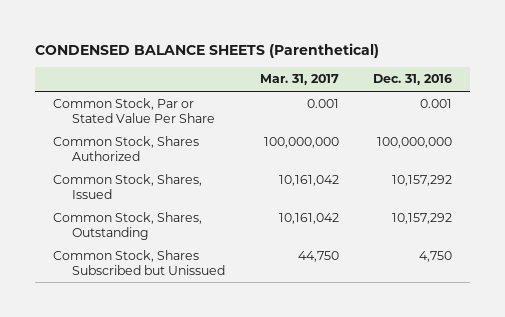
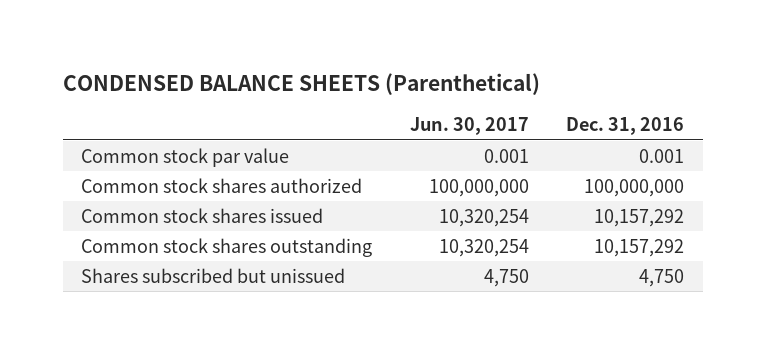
- | Mar. 31, 2017 | Dec. 31, 2016
+ | Jun. 30, 2017 | Dec. 31, 2016
- Common Stock, Par or Stated Value Per Share | 0.001 | 0.001
- Common Stock, Shares Authorized | 100,000,000 | 100,000,000
- Common Stock, Shares, Issued | 10,161,042 | 10,157,292
- Common Stock, Shares, Outstanding | 10,161,042 | 10,157,292
- Common Stock, Shares Subscribed but Unissued | 44,750 | 4,750
+ Common stock par value | 0.001 | 0.001
+ Common stock shares authorized | 100,000,000 | 100,000,000
+ Common stock shares issued | 10,320,254 | 10,157,292
+ Common stock shares outstanding | 10,320,254 | 10,157,292
+ Shares subscribed but unissued | 4,750 | 4,750

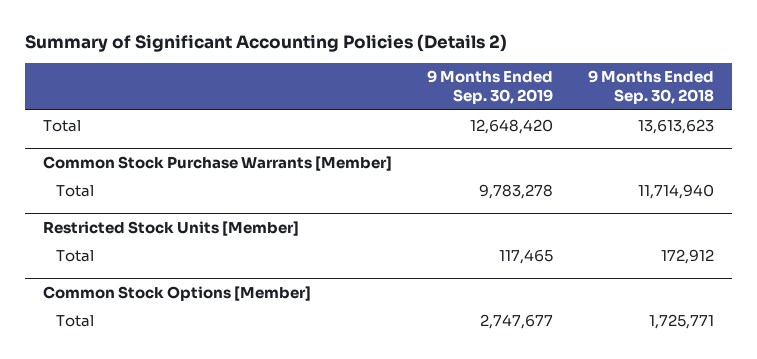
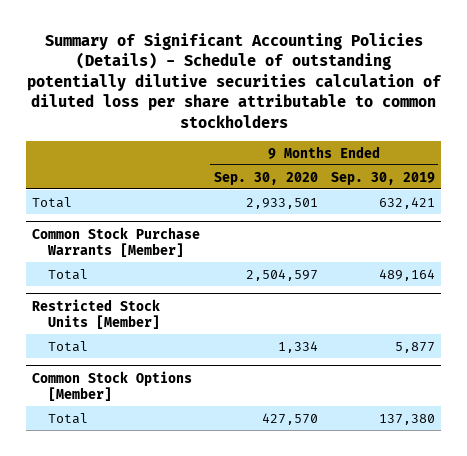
- Summary of Significant Accounting Policies (Details 2)
+ Summary of Significant Accounting Policies (Details) - Schedule of outstanding potentially dilutive securities calculation of diluted loss per share attributable to common stockholders
- | 9 Months Ended Sep. 30, 2019 | 9 Months Ended Sep. 30, 2018
+ | 9 Months Ended Sep. 30, 2020 | 9 Months Ended Sep. 30, 2019
- Total | 12,648,420 | 13,613,623
+ Total | 2,933,501 | 632,421
@ Common Stock Purchase Warrants [Member]
- Total | 9,783,278 | 11,714,940
+ Total | 2,504,597 | 489,164
@ Restricted Stock Units [Member]
- Total | 117,465 | 172,912
+ Total | 1,334 | 5,877
@ Common Stock Options [Member]
- Total | 2,747,677 | 1,725,771
+ Total | 427,570 | 137,380

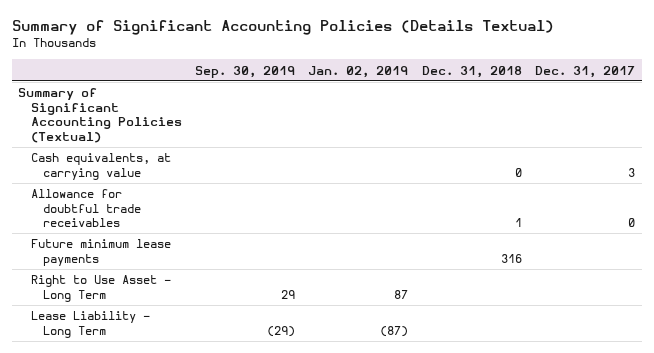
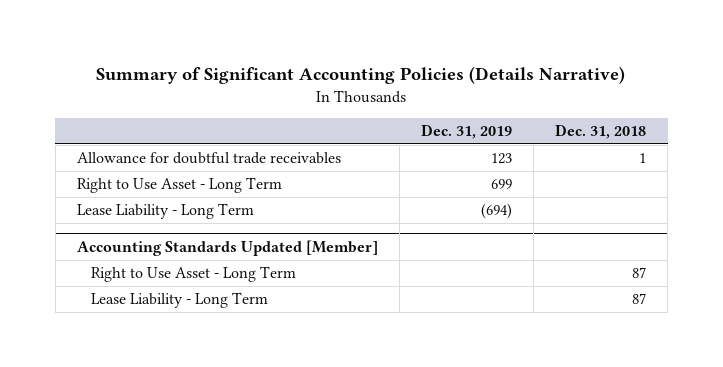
- Summary of Significant Accounting Policies (Details Textual)
+ Summary of Significant Accounting Policies (Details Narrative)
- | Sep. 30, 2019 | Jan. 02, 2019 | Dec. 31, 2018 | Dec. 31, 2017
+ | Dec. 31, 2019 | Dec. 31, 2018
- Summary of Significant Accounting Policies (Textual)
- Cash equivalents, at carrying value | | | 0 | 3
- Future minimum lease payments | | | 316 |
+ Accounting Standards Updated [Member]
+ Right to Use Asset - Long Term | | 87
+ Lease Liability - Long Term | | 87

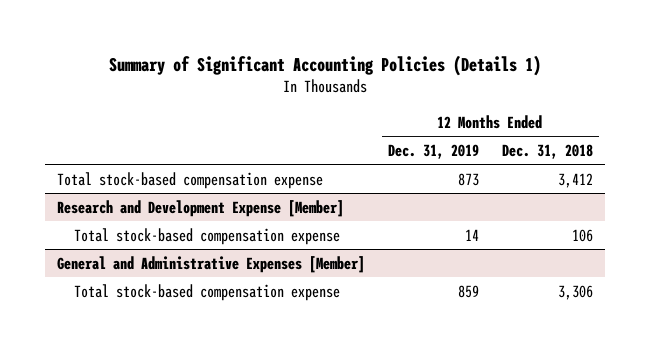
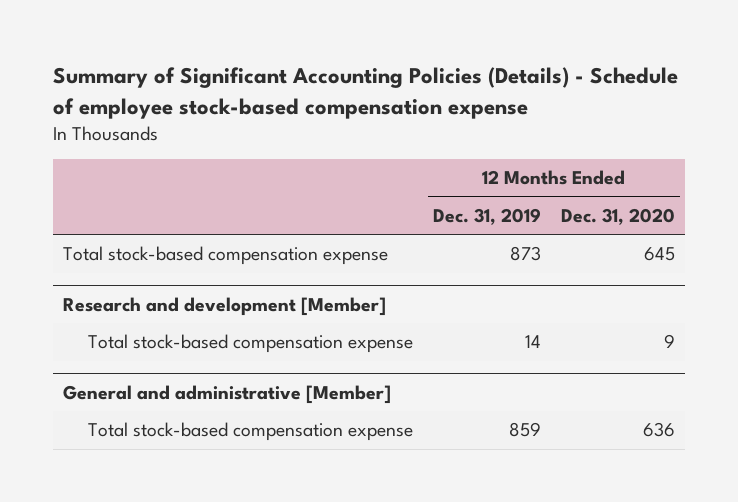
- Summary of Significant Accounting Policies (Details 1)
+ Summary of Significant Accounting Policies (Details) - Schedule of employee stock-based compensation expense
- | 12 Months Ended Dec. 31, 2019 | 12 Months Ended Dec. 31, 2018
+ | 12 Months Ended Dec. 31, 2019 | 12 Months Ended Dec. 31, 2020
- Research and Development Expense [Member]
+ Research and development [Member]
- General and Administrative Expenses [Member]
+ General and administrative [Member]

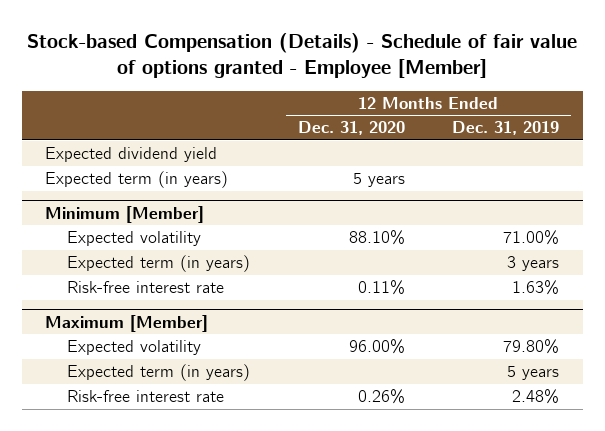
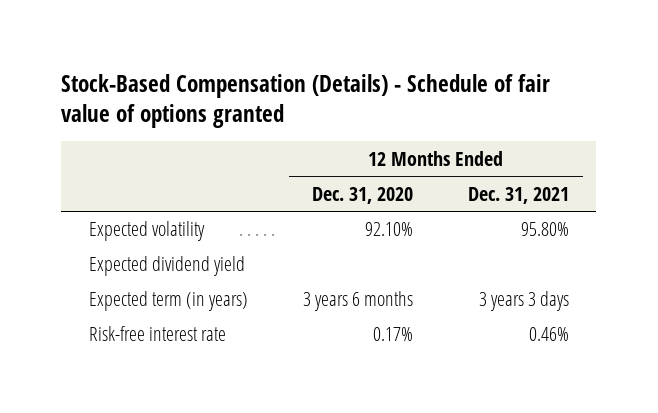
- Stock-based Compensation (Details) - Schedule of fair value of options granted - Employee [Member]
+ Stock-Based Compensation (Details) - Schedule of fair value of options granted
- | 12 Months Ended Dec. 31, 2020 | 12 Months Ended Dec. 31, 2019
+ | 12 Months Ended Dec. 31, 2020 | 12 Months Ended Dec. 31, 2021
+ Expected volatility | 92.10% | 95.80%
- Expected term (in years) | 5 years |
- Minimum [Member]
- Expected volatility | 88.10% | 71.00%
- Expected term (in years) | | 3 years
- Risk-free interest rate | 0.11% | 1.63%
- Maximum [Member]
- Expected volatility | 96.00% | 79.80%
- Expected term (in years) | | 5 years
- Risk-free interest rate | 0.26% | 2.48%
+ Expected term (in years) | 3 years 6 months | 3 years 3 days
+ Risk-free interest rate | 0.17% | 0.46%

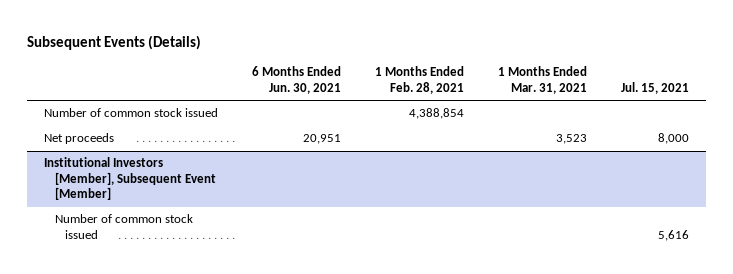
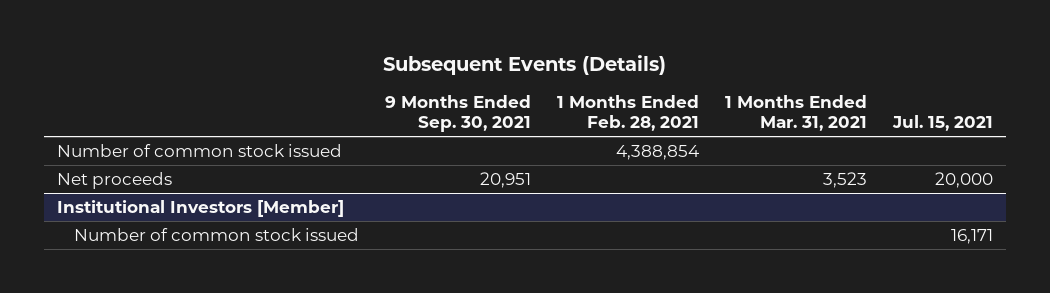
- | 6 Months Ended Jun. 30, 2021 | 1 Months Ended Feb. 28, 2021 | 1 Months Ended Mar. 31, 2021 | Jul. 15, 2021
+ | 9 Months Ended Sep. 30, 2021 | 1 Months Ended Feb. 28, 2021 | 1 Months Ended Mar. 31, 2021 | Jul. 15, 2021
- Net proceeds | 20,951 | | 3,523 | 8,000
- Institutional Investors [Member], Subsequent Event [Member]
- Number of common stock issued | | | | 5,616
+ Net proceeds | 20,951 | | 3,523 | 20,000
+ Institutional Investors [Member]
+ Number of common stock issued | | | | 16,171

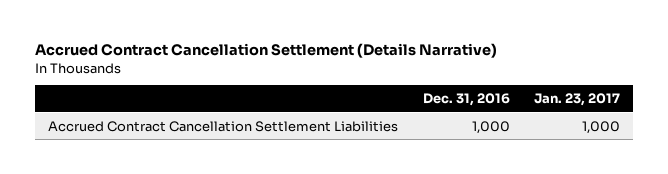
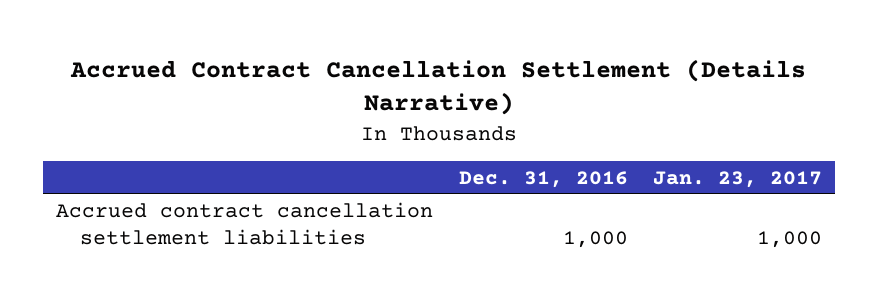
- Accrued Contract Cancellation Settlement Liabilities | 1,000 | 1,000
+ Accrued contract cancellation settlement liabilities | 1,000 | 1,000

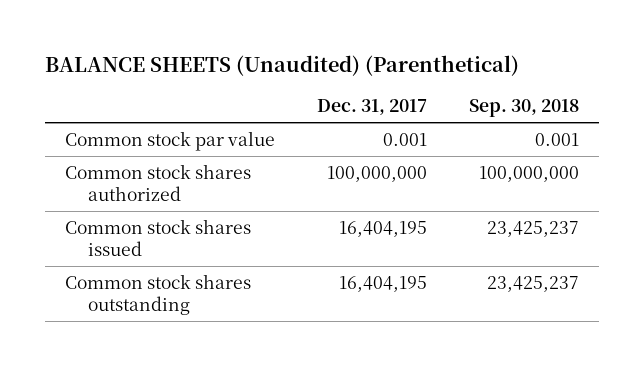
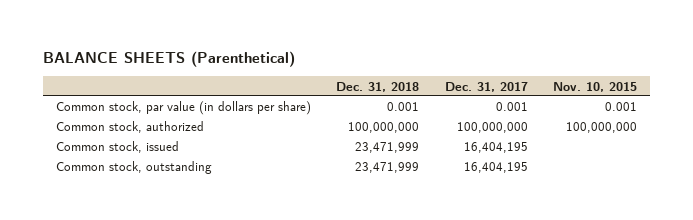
- BALANCE SHEETS (Unaudited) (Parenthetical)
+ BALANCE SHEETS (Parenthetical)
- | Dec. 31, 2017 | Sep. 30, 2018
+ | Dec. 31, 2018 | Dec. 31, 2017 | Nov. 10, 2015
- Common stock par value | 0.001 | 0.001
- Common stock shares authorized | 100,000,000 | 100,000,000
- Common stock shares issued | 16,404,195 | 23,425,237
- Common stock shares outstanding | 16,404,195 | 23,425,237
+ Common stock, par value (in dollars per share) | 0.001 | 0.001 | 0.001
+ Common stock, authorized | 100,000,000 | 100,000,000 | 100,000,000
+ Common stock, issued | 23,471,999 | 16,404,195 |
+ Common stock, outstanding | 23,471,999 | 16,404,195 |

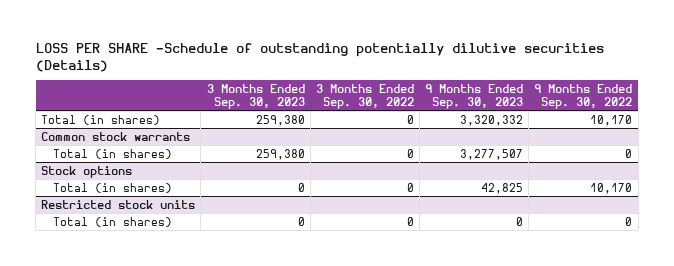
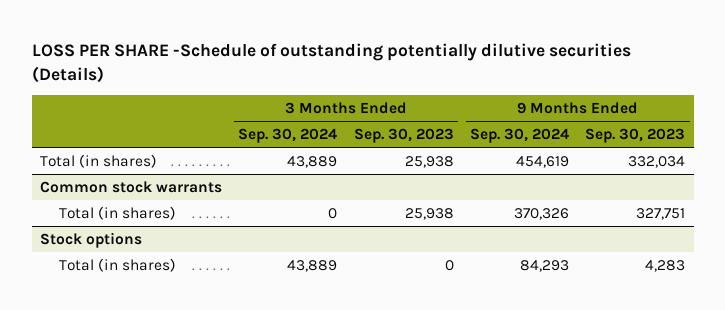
- | 3 Months Ended Sep. 30, 2023 | 3 Months Ended Sep. 30, 2022 | 9 Months Ended Sep. 30, 2023 | 9 Months Ended Sep. 30, 2022
+ | 3 Months Ended Sep. 30, 2024 | 3 Months Ended Sep. 30, 2023 | 9 Months Ended Sep. 30, 2024 | 9 Months Ended Sep. 30, 2023
- Total (in shares) | 259,380 | 0 | 3,320,332 | 10,170
+ Total (in shares) | 43,889 | 25,938 | 454,619 | 332,034
@ Common stock warrants
- Total (in shares) | 259,380 | 0 | 3,277,507 | 0
+ Total (in shares) | 0 | 25,938 | 370,326 | 327,751
@ Stock options
- Total (in shares) | 0 | 0 | 42,825 | 10,170
- Restricted stock units
- Total (in shares) | 0 | 0 | 0 | 0
@ Stock options
+ Total (in shares) | 43,889 | 0 | 84,293 | 4,283

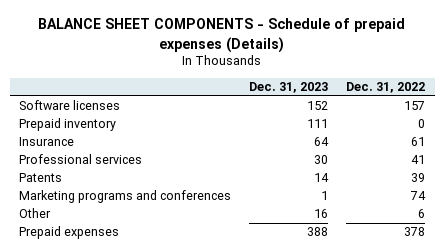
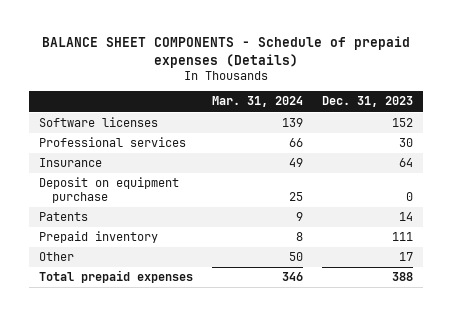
- | Dec. 31, 2023 | Dec. 31, 2022
+ | Mar. 31, 2024 | Dec. 31, 2023
moved down: Insurance | 49 | 64
+ Deposit on equipment purchase | 25 | 0
- Marketing programs and conferences | 1 | 74
- Other | 16 | 6
- Prepaid expenses | 388 | 378
moved down: Prepaid inventory | 8 | 111
+ Other | 50 | 17
+ Total prepaid expenses | 346 | 388

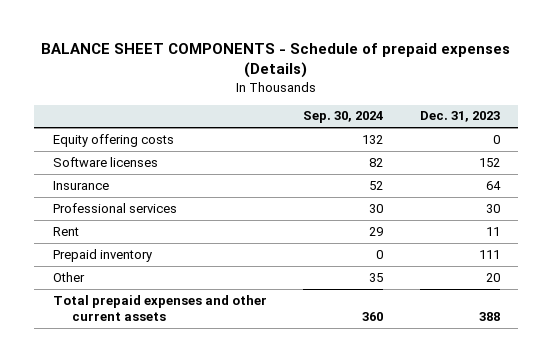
- | Mar. 31, 2024 | Dec. 31, 2023
+ | Sep. 30, 2024 | Dec. 31, 2023
+ Equity offering costs | 132 | 0
- Deposit on equipment purchase | 25 | 0
- Patents | 9 | 14
moved down: Professional services | 30 | 30
+ Rent | 29 | 11
- Other | 50 | 17
- Total prepaid expenses | 346 | 388
+ Other | 35 | 20
+ Total prepaid expenses and other current assets | 360 | 388

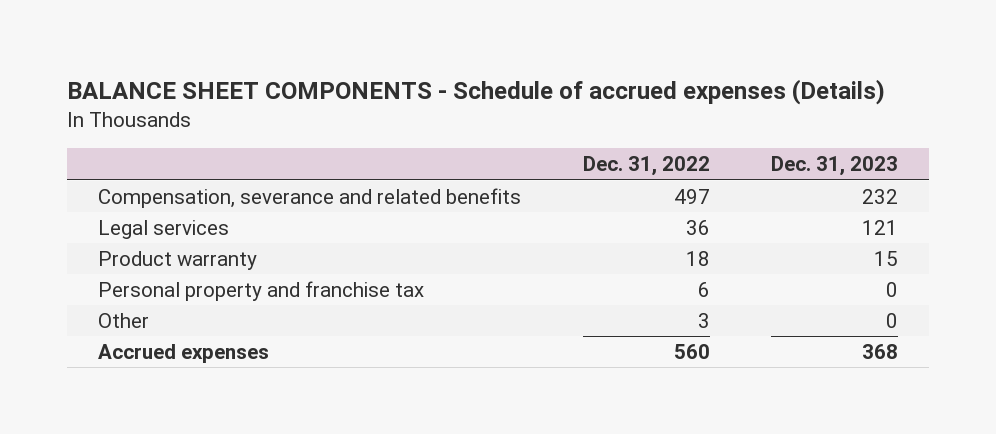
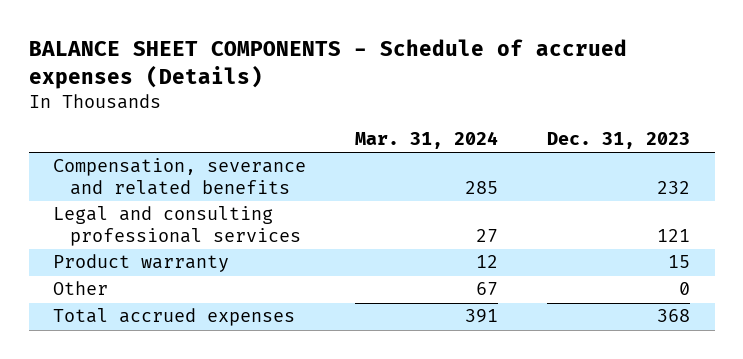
- | Dec. 31, 2022 | Dec. 31, 2023
+ | Mar. 31, 2024 | Dec. 31, 2023
- Legal services | 36 | 121
+ Legal and consulting professional services | 27 | 121
- Personal property and franchise tax | 6 | 0
- Accrued expenses | 560 | 368
+ Total accrued expenses | 391 | 368

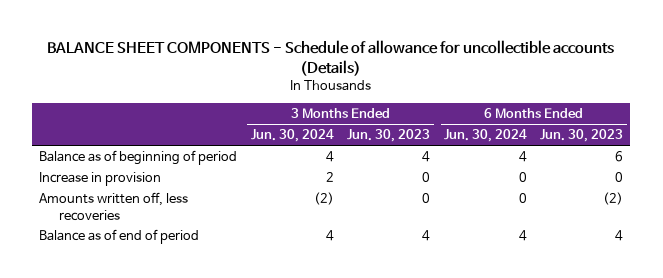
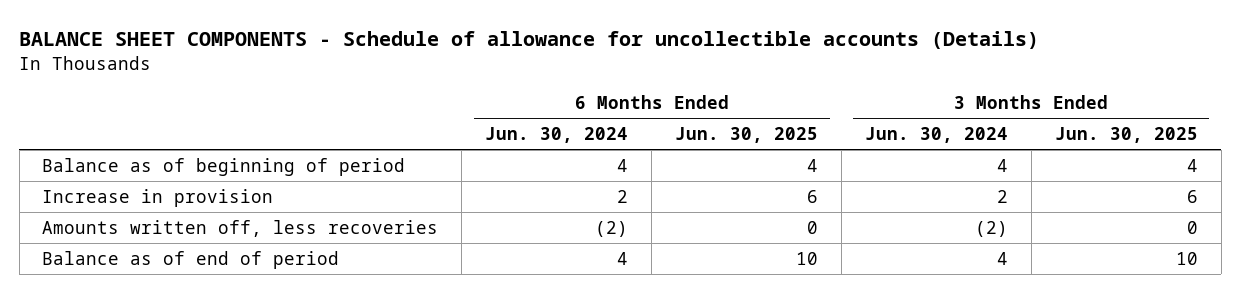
- | 3 Months Ended Jun. 30, 2024 | 3 Months Ended Jun. 30, 2023 | 6 Months Ended Jun. 30, 2024 | 6 Months Ended Jun. 30, 2023
+ | 6 Months Ended Jun. 30, 2024 | 6 Months Ended Jun. 30, 2025 | 3 Months Ended Jun. 30, 2024 | 3 Months Ended Jun. 30, 2025
- Increase in provision | 2 | 0 | 0 | 0
- Amounts written off, less recoveries | (2) | 0 | 0 | (2)
+ Increase in provision | 2 | 6 | 2 | 6
+ Amounts written off, less recoveries | (2) | 0 | (2) | 0

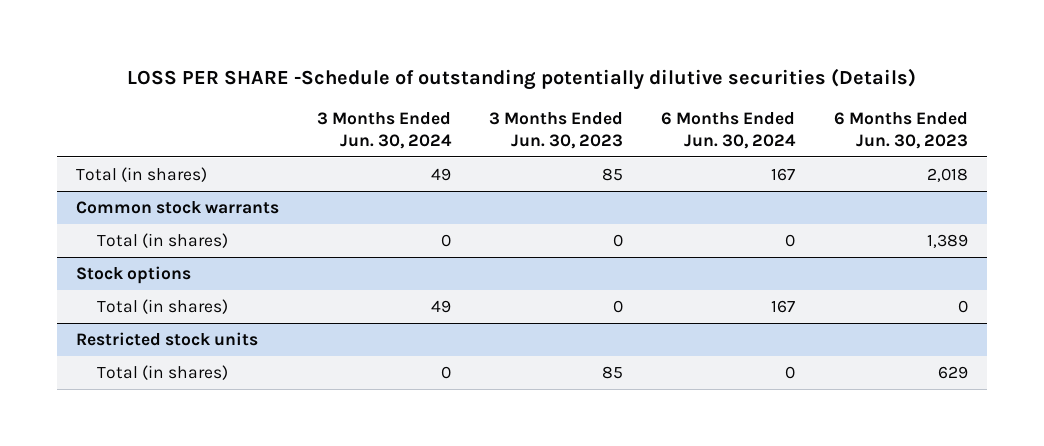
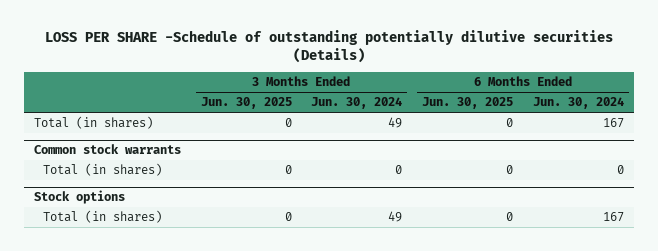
- | 3 Months Ended Jun. 30, 2024 | 3 Months Ended Jun. 30, 2023 | 6 Months Ended Jun. 30, 2024 | 6 Months Ended Jun. 30, 2023
+ | 3 Months Ended Jun. 30, 2025 | 3 Months Ended Jun. 30, 2024 | 6 Months Ended Jun. 30, 2025 | 6 Months Ended Jun. 30, 2024
- Restricted stock units
- Total (in shares) | 0 | 85 | 0 | 629

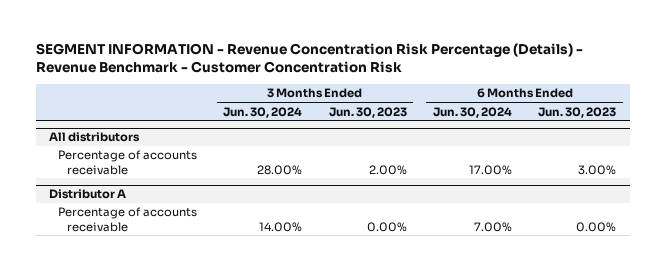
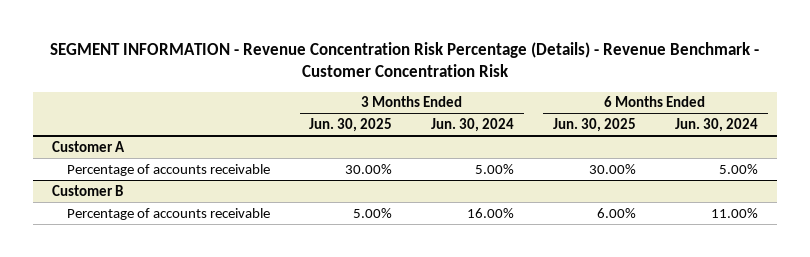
- | 3 Months Ended Jun. 30, 2024 | 3 Months Ended Jun. 30, 2023 | 6 Months Ended Jun. 30, 2024 | 6 Months Ended Jun. 30, 2023
+ | 3 Months Ended Jun. 30, 2025 | 3 Months Ended Jun. 30, 2024 | 6 Months Ended Jun. 30, 2025 | 6 Months Ended Jun. 30, 2024
- All distributors
- Percentage of accounts receivable | 28.00% | 2.00% | 17.00% | 3.00%
- Distributor A
- Percentage of accounts receivable | 14.00% | 0.00% | 7.00% | 0.00%
+ Customer A
+ Percentage of accounts receivable | 30.00% | 5.00% | 30.00% | 5.00%
+ Customer B
+ Percentage of accounts receivable | 5.00% | 16.00% | 6.00% | 11.00%

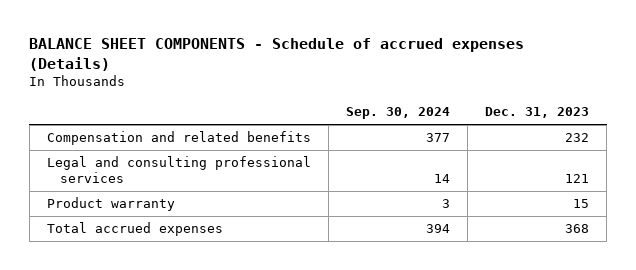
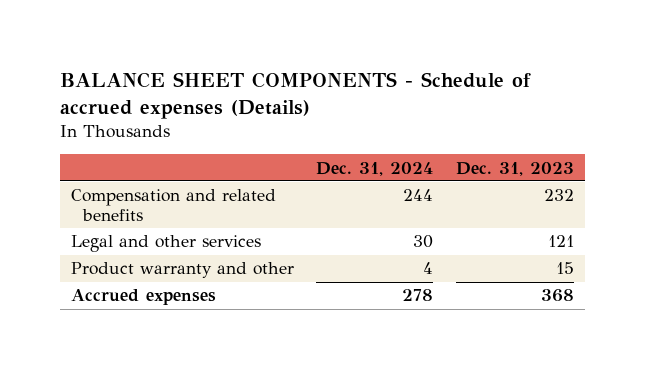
- | Sep. 30, 2024 | Dec. 31, 2023
+ | Dec. 31, 2024 | Dec. 31, 2023
- Legal and consulting professional services | 14 | 121
- Product warranty | 3 | 15
- Total accrued expenses | 394 | 368
+ Legal and other services | 30 | 121
+ Product warranty and other | 4 | 15
+ Accrued expenses | 278 | 368

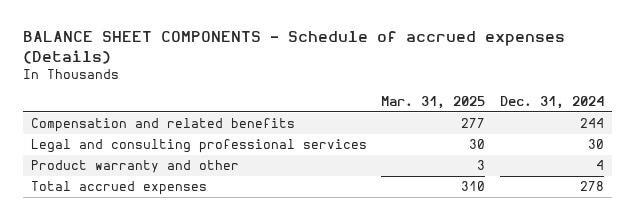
- | Dec. 31, 2024 | Dec. 31, 2023
+ | Mar. 31, 2025 | Dec. 31, 2024
- Legal and other services | 30 | 121
+ Legal and consulting professional services | 30 | 30
- Accrued expenses | 278 | 368
+ Total accrued expenses | 310 | 278

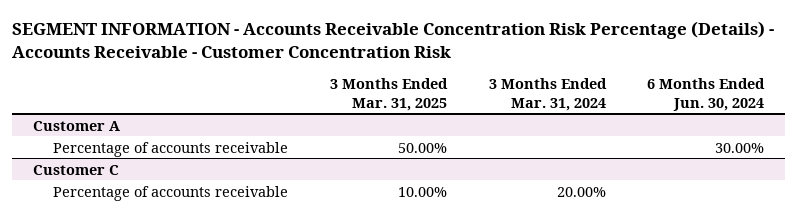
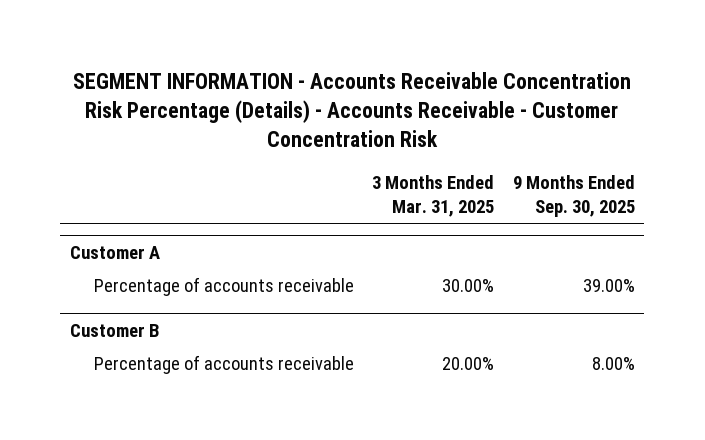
- | 3 Months Ended Mar. 31, 2025 | 3 Months Ended Mar. 31, 2024 | 6 Months Ended Jun. 30, 2024
+ | 3 Months Ended Mar. 31, 2025 | 9 Months Ended Sep. 30, 2025
@ Customer A
- Percentage of accounts receivable | 50.00% | | 30.00%
- Customer C
- Percentage of accounts receivable | 10.00% | 20.00% |
@ Customer A
+ Percentage of accounts receivable | 30.00% | 39.00%
+ Customer B
+ Percentage of accounts receivable | 20.00% | 8.00%

